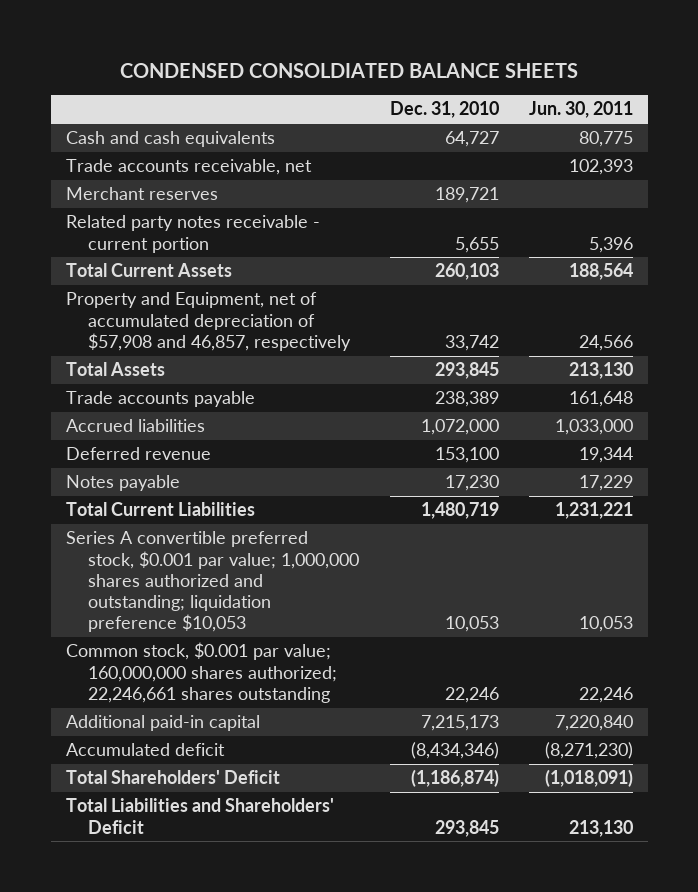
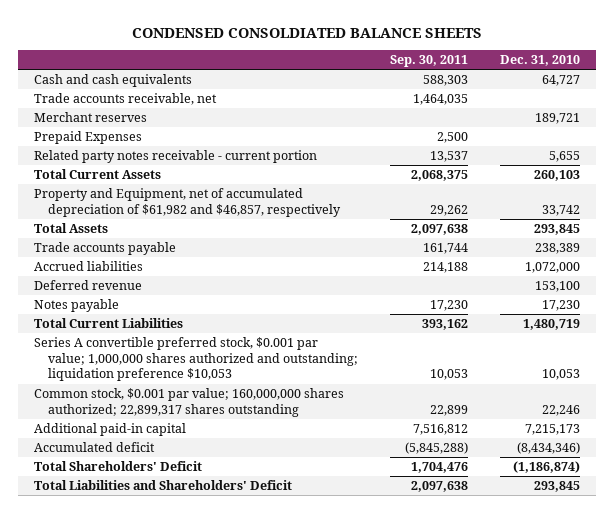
- | Dec. 31, 2010 | Jun. 30, 2011
+ | Sep. 30, 2011 | Dec. 31, 2010
+ Prepaid Expenses | 2,500 |
- Property and Equipment, net of accumulated depreciation of $57,908 and 46,857, respectively | 33,742 | 24,566
+ Property and Equipment, net of accumulated depreciation of $61,982 and $46,857, respectively | 29,262 | 33,742
- Common stock, $0.001 par value; 160,000,000 shares authorized; 22,246,661 shares outstanding | 22,246 | 22,246
+ Common stock, $0.001 par value; 160,000,000 shares authorized; 22,899,317 shares outstanding | 22,899 | 22,246

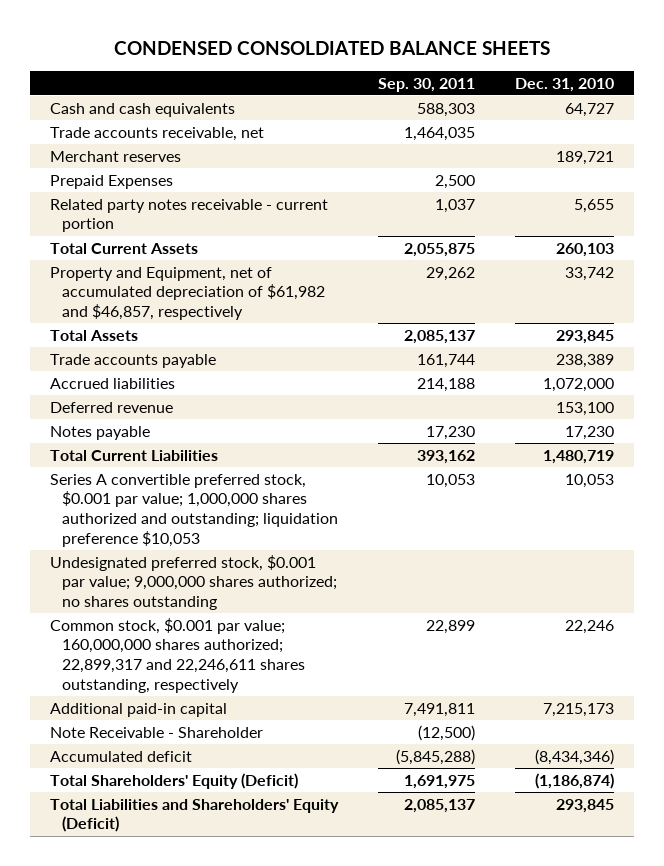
- Related party notes receivable - current portion | 13,537 | 5,655
- Total Current Assets | 2,068,375 | 260,103
+ Related party notes receivable - current portion | 1,037 | 5,655
+ Total Current Assets | 2,055,875 | 260,103
- Total Assets | 2,097,638 | 293,845
+ Total Assets | 2,085,137 | 293,845
- Common stock, $0.001 par value; 160,000,000 shares authorized; 22,899,317 shares outstanding | 22,899 | 22,246
- Additional paid-in capital | 7,516,812 | 7,215,173
+ Undesignated preferred stock, $0.001 par value; 9,000,000 shares authorized; no shares outstanding
+ Common stock, $0.001 par value; 160,000,000 shares authorized; 22,899,317 and 22,246,611 shares outstanding, respectively | 22,899 | 22,246
+ Additional paid-in capital | 7,491,811 | 7,215,173
+ Note Receivable - Shareholder | (12,500) |
- Total Shareholders' Deficit | 1,704,476 | (1,186,874)
- Total Liabilities and Shareholders' Deficit | 2,097,638 | 293,845
+ Total Shareholders' Equity (Deficit) | 1,691,975 | (1,186,874)
+ Total Liabilities and Shareholders' Equity (Deficit) | 2,085,137 | 293,845

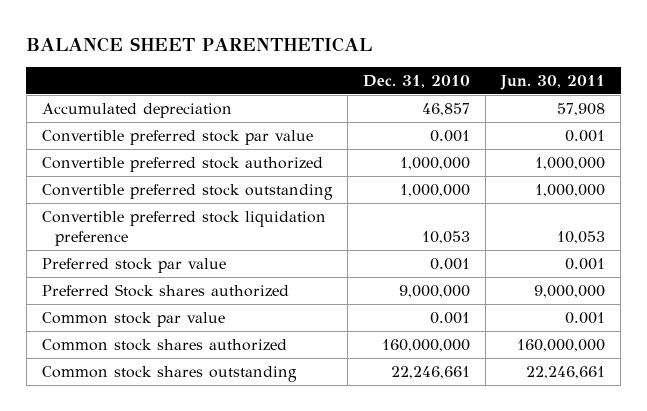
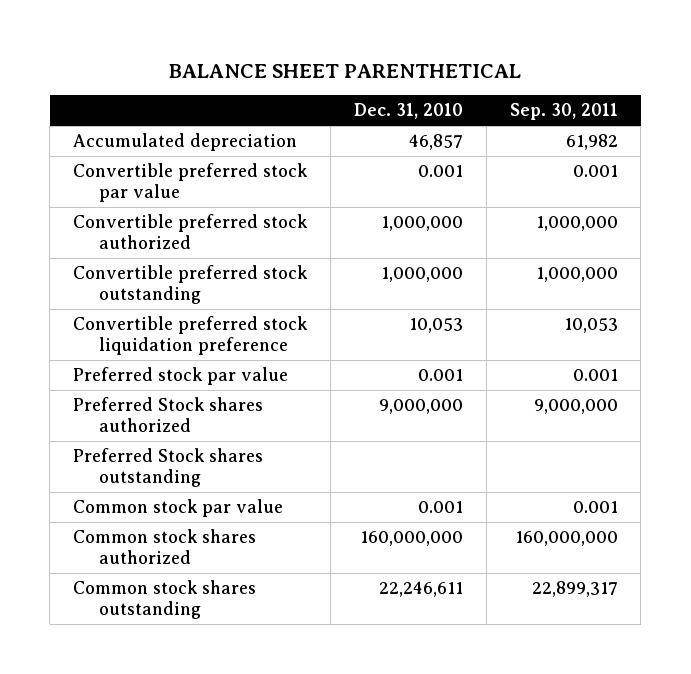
- | Dec. 31, 2010 | Jun. 30, 2011
+ | Dec. 31, 2010 | Sep. 30, 2011
+ Preferred Stock shares outstanding
- Common stock shares outstanding | 22,246,661 | 22,246,661
+ Common stock shares outstanding | 22,246,611 | 22,899,317

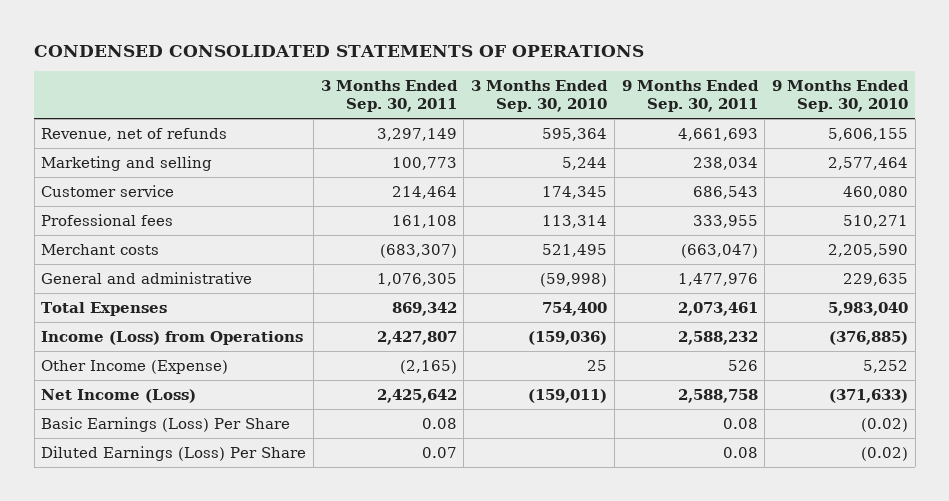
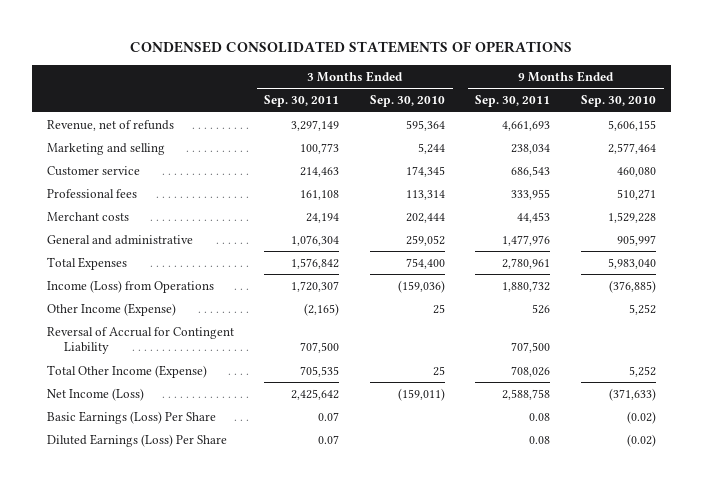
- Customer service | 214,464 | 174,345 | 686,543 | 460,080
+ Customer service | 214,463 | 174,345 | 686,543 | 460,080
- Merchant costs | (683,307) | 521,495 | (663,047) | 2,205,590
- General and administrative | 1,076,305 | (59,998) | 1,477,976 | 229,635
- Total Expenses | 869,342 | 754,400 | 2,073,461 | 5,983,040
- Income (Loss) from Operations | 2,427,807 | (159,036) | 2,588,232 | (376,885)
+ Merchant costs | 24,194 | 202,444 | 44,453 | 1,529,228
+ General and administrative | 1,076,304 | 259,052 | 1,477,976 | 905,997
+ Total Expenses | 1,576,842 | 754,400 | 2,780,961 | 5,983,040
+ Income (Loss) from Operations | 1,720,307 | (159,036) | 1,880,732 | (376,885)
+ Reversal of Accrual for Contingent Liability | 707,500 | | 707,500 |
+ Total Other Income (Expense) | 705,535 | 25 | 708,026 | 5,252
- Basic Earnings (Loss) Per Share | 0.08 | | 0.08 | (0.02)
+ Basic Earnings (Loss) Per Share | 0.07 | | 0.08 | (0.02)

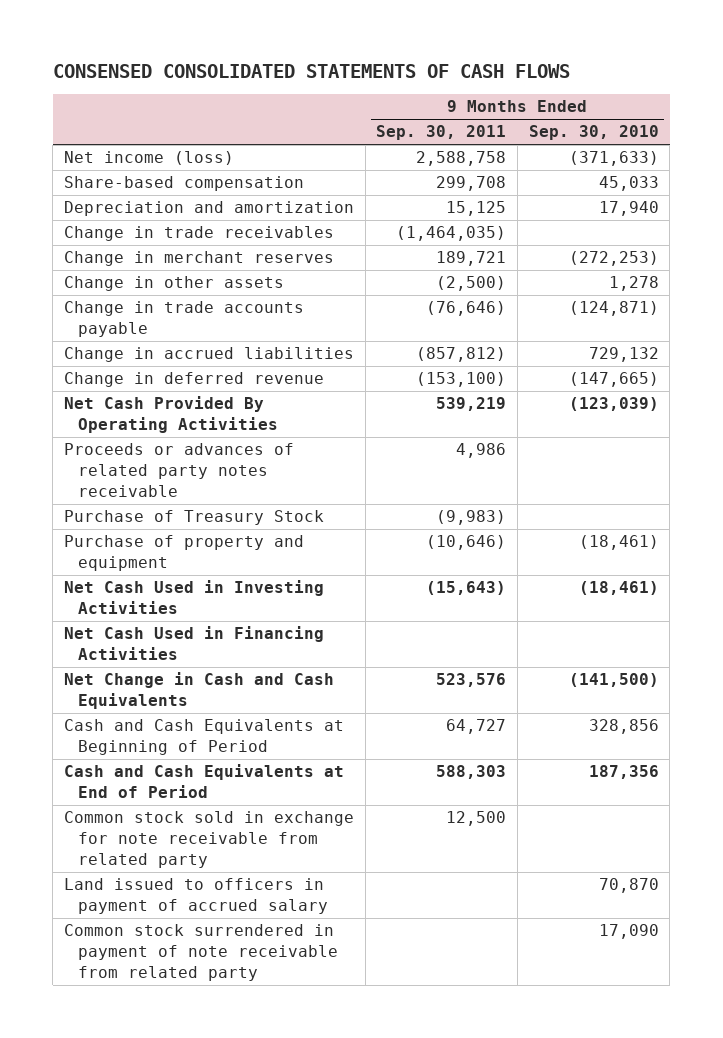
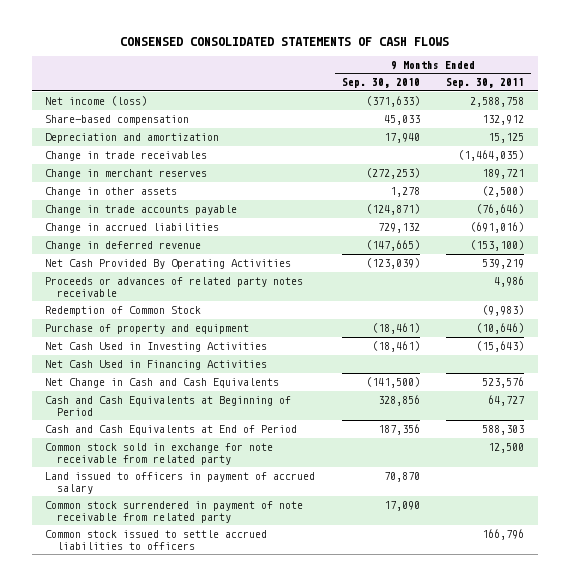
- | 9 Months Ended Sep. 30, 2011 | 9 Months Ended Sep. 30, 2010
+ | 9 Months Ended Sep. 30, 2010 | 9 Months Ended Sep. 30, 2011
- Share-based compensation | 299,708 | 45,033
+ Share-based compensation | 45,033 | 132,912
- Change in accrued liabilities | (857,812) | 729,132
+ Change in accrued liabilities | 729,132 | (691,016)
- Purchase of Treasury Stock | (9,983) |
+ Redemption of Common Stock | | (9,983)
+ Common stock issued to settle accrued liabilities to officers | | 166,796

